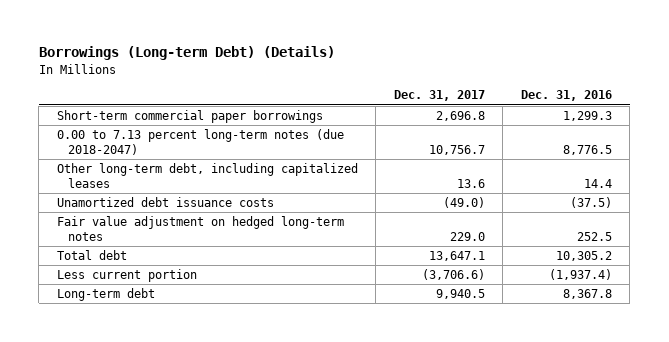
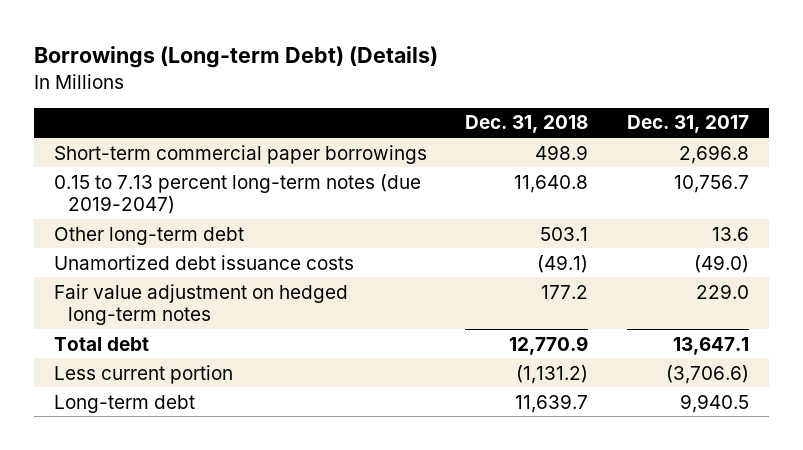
- | Dec. 31, 2017 | Dec. 31, 2016
+ | Dec. 31, 2018 | Dec. 31, 2017
- 0.00 to 7.13 percent long-term notes (due 2018-2047) | 10,756.7 | 8,776.5
- Other long-term debt, including capitalized leases | 13.6 | 14.4
+ 0.15 to 7.13 percent long-term notes (due 2019-2047) | 11,640.8 | 10,756.7
+ Other long-term debt | 503.1 | 13.6

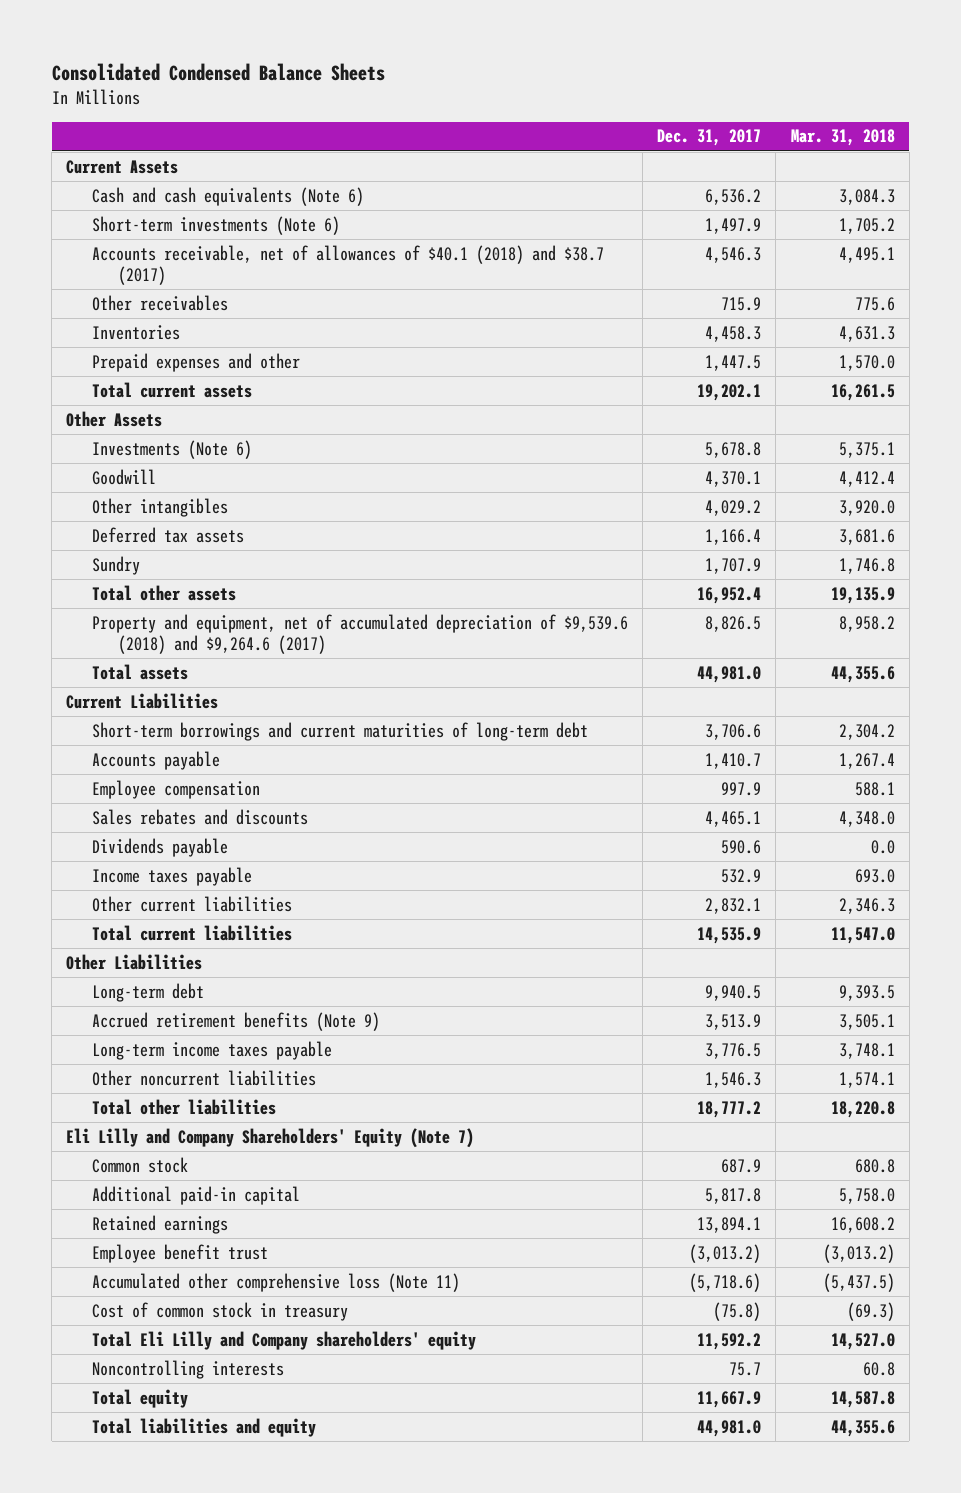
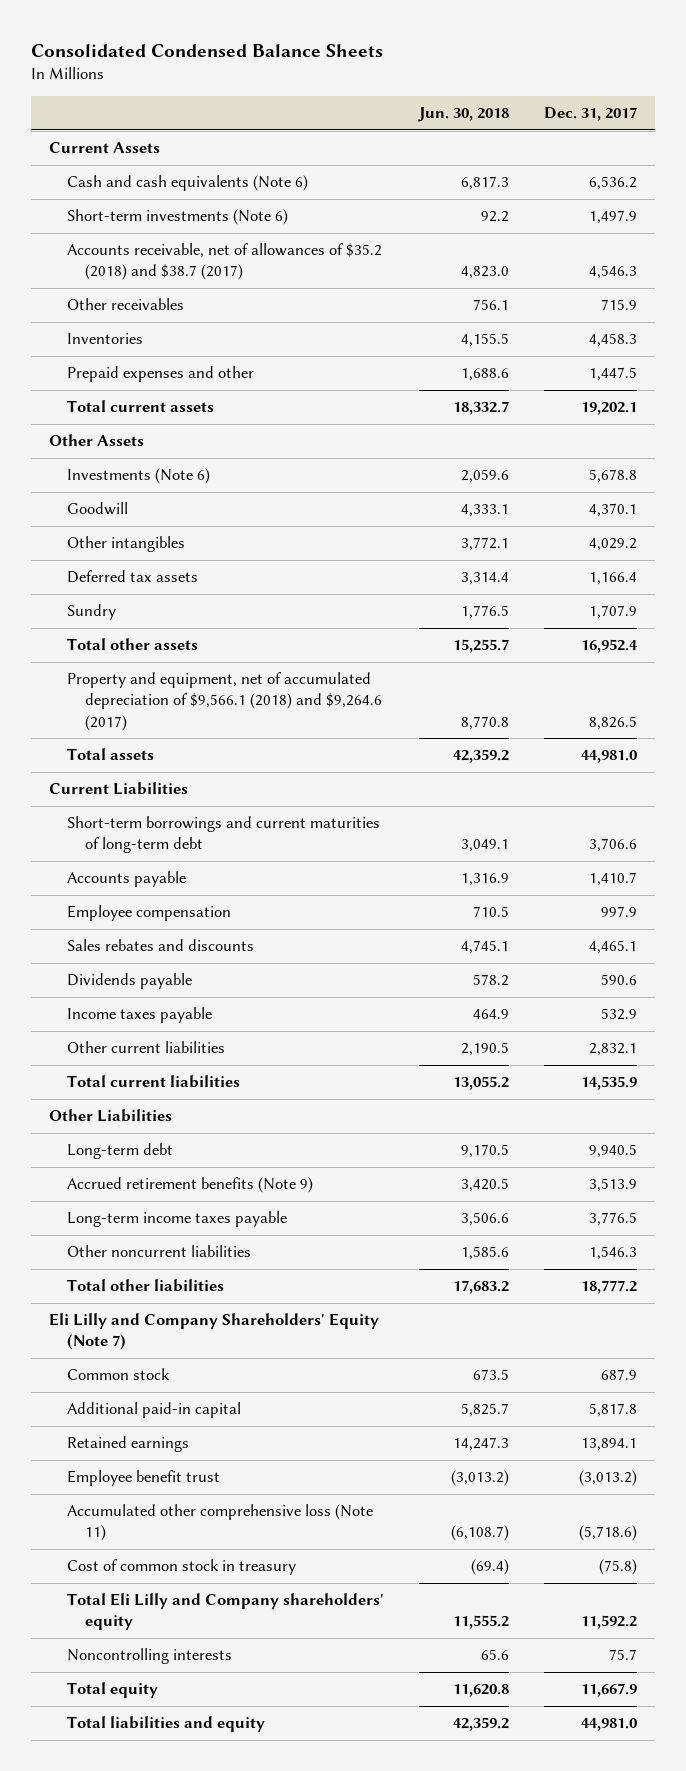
- | Dec. 31, 2017 | Mar. 31, 2018
+ | Jun. 30, 2018 | Dec. 31, 2017
- Accounts receivable, net of allowances of $40.1 (2018) and $38.7 (2017) | 4,546.3 | 4,495.1
+ Accounts receivable, net of allowances of $35.2 (2018) and $38.7 (2017) | 4,823.0 | 4,546.3
- Property and equipment, net of accumulated depreciation of $9,539.6 (2018) and $9,264.6 (2017) | 8,826.5 | 8,958.2
+ Property and equipment, net of accumulated depreciation of $9,566.1 (2018) and $9,264.6 (2017) | 8,770.8 | 8,826.5

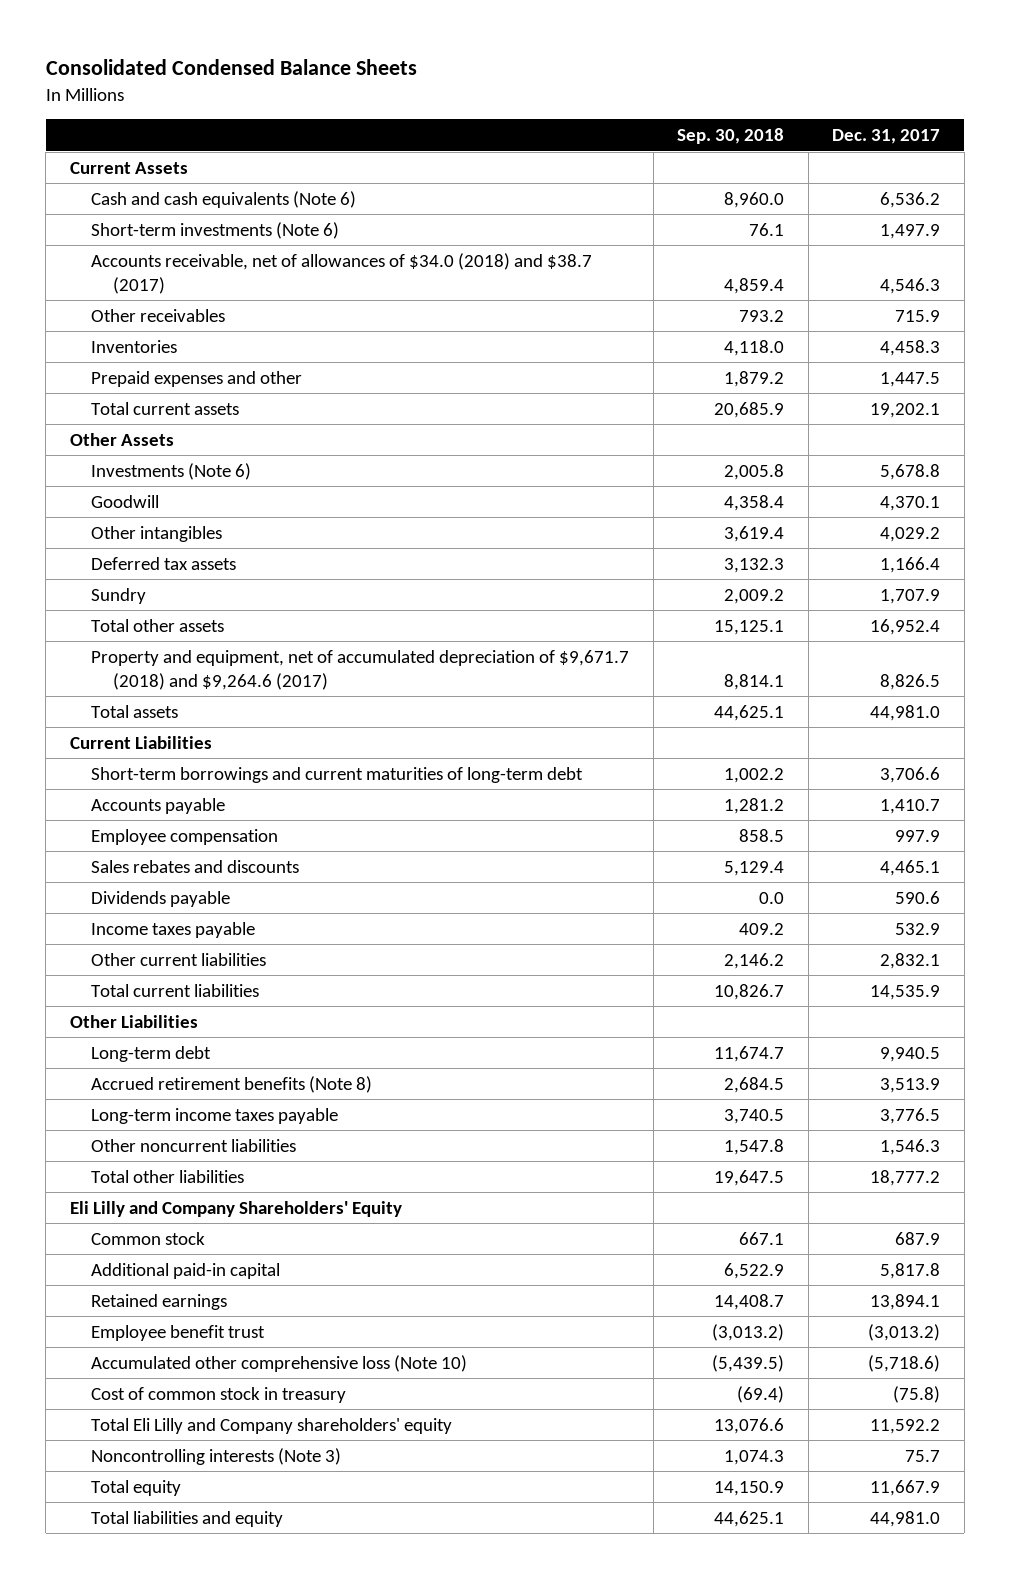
- | Jun. 30, 2018 | Dec. 31, 2017
+ | Sep. 30, 2018 | Dec. 31, 2017
- Accounts receivable, net of allowances of $35.2 (2018) and $38.7 (2017) | 4,823.0 | 4,546.3
+ Accounts receivable, net of allowances of $34.0 (2018) and $38.7 (2017) | 4,859.4 | 4,546.3
- Property and equipment, net of accumulated depreciation of $9,566.1 (2018) and $9,264.6 (2017) | 8,770.8 | 8,826.5
+ Property and equipment, net of accumulated depreciation of $9,671.7 (2018) and $9,264.6 (2017) | 8,814.1 | 8,826.5
- Accrued retirement benefits (Note 9) | 3,420.5 | 3,513.9
+ Accrued retirement benefits (Note 8) | 2,684.5 | 3,513.9
- Eli Lilly and Company Shareholders' Equity (Note 7)
+ Eli Lilly and Company Shareholders' Equity
- Accumulated other comprehensive loss (Note 11) | (6,108.7) | (5,718.6)
+ Accumulated other comprehensive loss (Note 10) | (5,439.5) | (5,718.6)
- Noncontrolling interests | 65.6 | 75.7
+ Noncontrolling interests (Note 3) | 1,074.3 | 75.7

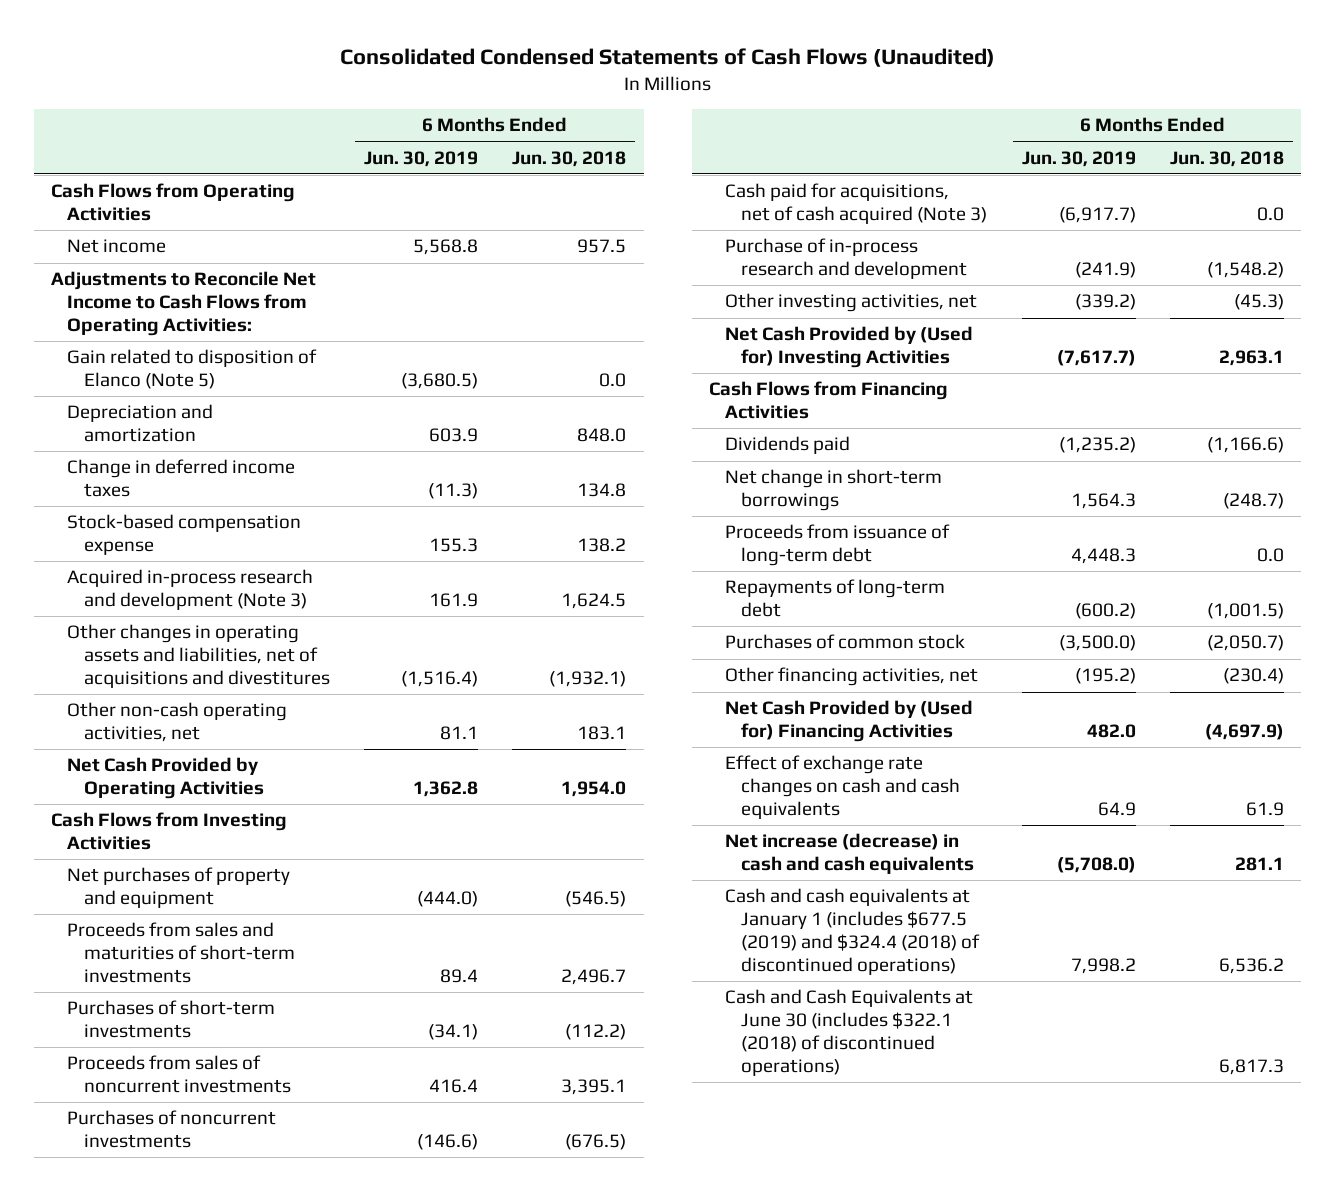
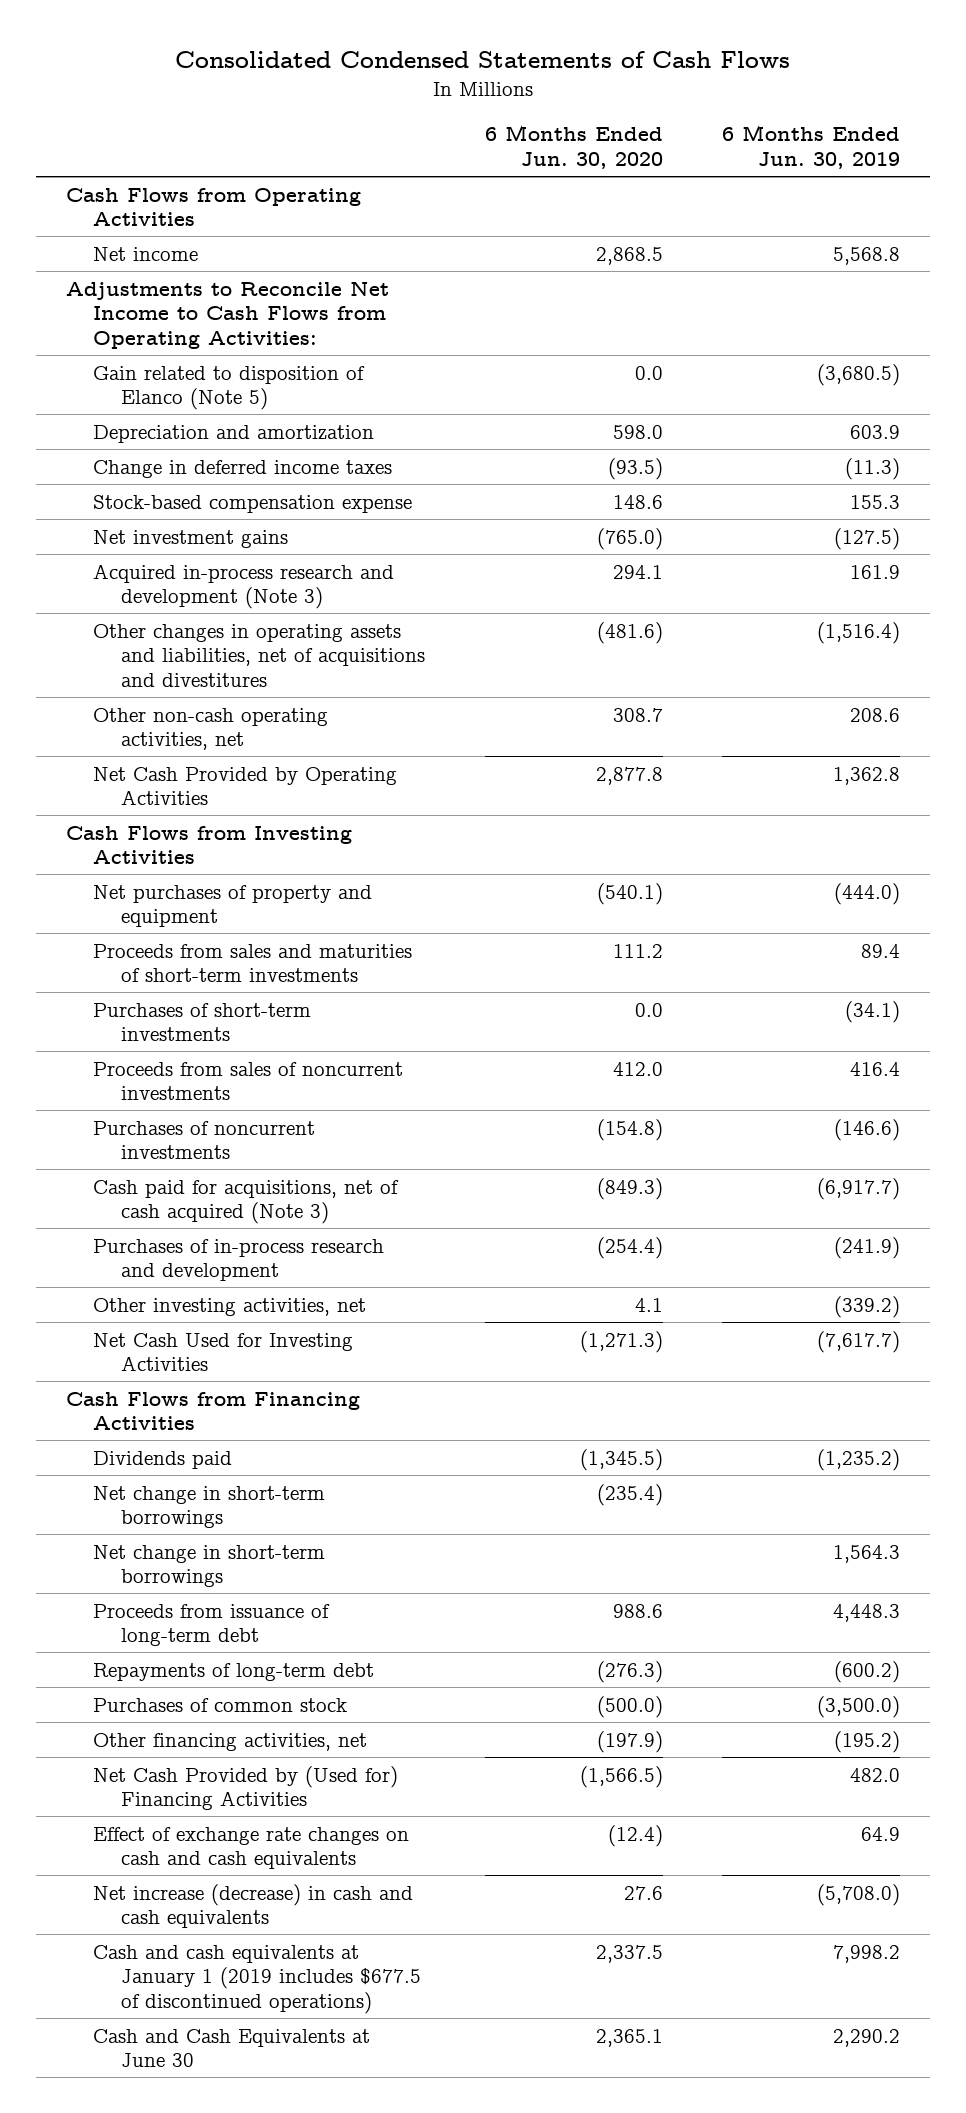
- Consolidated Condensed Statements of Cash Flows (Unaudited)
+ Consolidated Condensed Statements of Cash Flows
- | 6 Months Ended Jun. 30, 2019 | 6 Months Ended Jun. 30, 2018
+ | 6 Months Ended Jun. 30, 2020 | 6 Months Ended Jun. 30, 2019
+ Net investment gains | (765.0) | (127.5)
- Other non-cash operating activities, net | 81.1 | 183.1
+ Other non-cash operating activities, net | 308.7 | 208.6
- Purchase of in-process research and development | (241.9) | (1,548.2)
+ Purchases of in-process research and development | (254.4) | (241.9)
- Net Cash Provided by (Used for) Investing Activities | (7,617.7) | 2,963.1
+ Net Cash Used for Investing Activities | (1,271.3) | (7,617.7)
+ Net change in short-term borrowings | (235.4) |
- Cash and cash equivalents at January 1 (includes $677.5 (2019) and $324.4 (2018) of discontinued operations) | 7,998.2 | 6,536.2
- Cash and Cash Equivalents at June 30 (includes $322.1 (2018) of discontinued operations) | | 6,817.3
+ Cash and cash equivalents at January 1 (2019 includes $677.5 of discontinued operations) | 2,337.5 | 7,998.2
+ Cash and Cash Equivalents at June 30 | 2,365.1 | 2,290.2

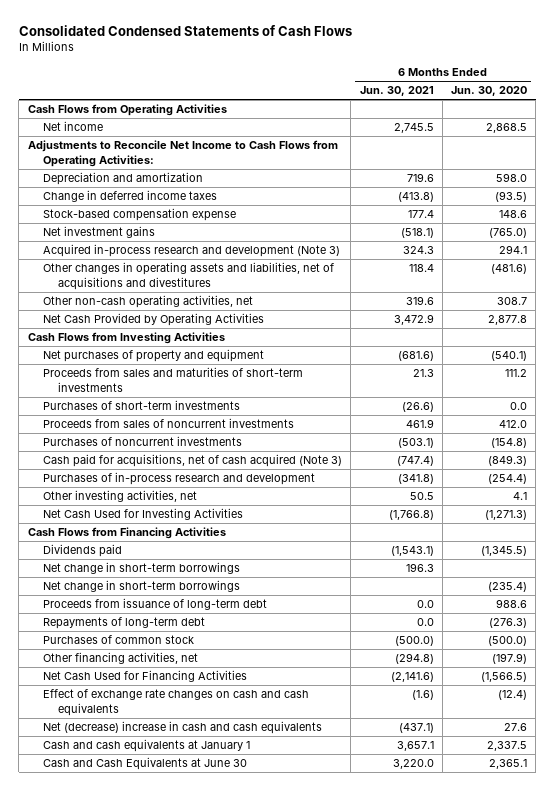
- | 6 Months Ended Jun. 30, 2020 | 6 Months Ended Jun. 30, 2019
+ | 6 Months Ended Jun. 30, 2021 | 6 Months Ended Jun. 30, 2020
- Gain related to disposition of Elanco (Note 5) | 0.0 | (3,680.5)
moved down: Net change in short-term borrowings | | (235.4)
- Net Cash Provided by (Used for) Financing Activities | (1,566.5) | 482.0
+ Net Cash Used for Financing Activities | (2,141.6) | (1,566.5)
- Net increase (decrease) in cash and cash equivalents | 27.6 | (5,708.0)
- Cash and cash equivalents at January 1 (2019 includes $677.5 of discontinued operations) | 2,337.5 | 7,998.2
+ Net (decrease) increase in cash and cash equivalents | (437.1) | 27.6
+ Cash and cash equivalents at January 1 | 3,657.1 | 2,337.5

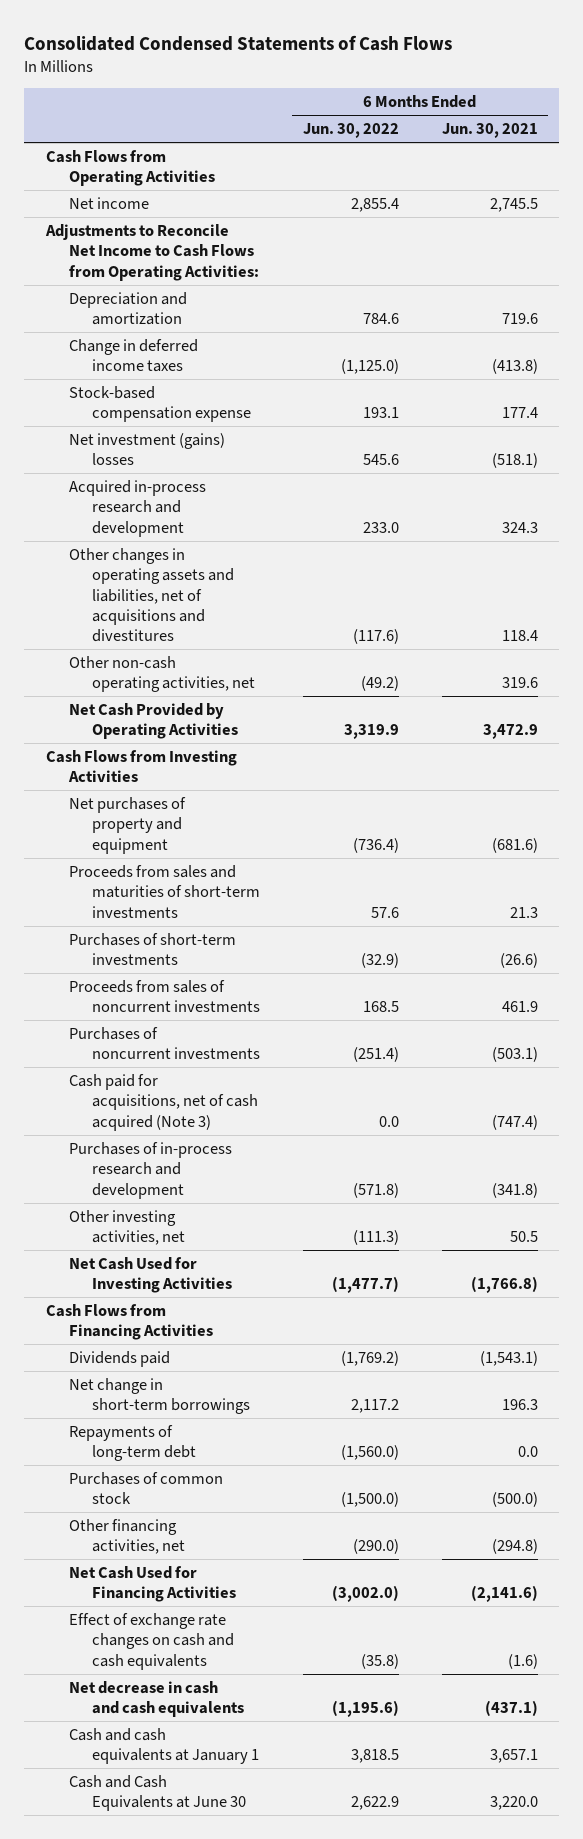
- | 6 Months Ended Jun. 30, 2021 | 6 Months Ended Jun. 30, 2020
+ | 6 Months Ended Jun. 30, 2022 | 6 Months Ended Jun. 30, 2021
- Net investment gains | (518.1) | (765.0)
- Acquired in-process research and development (Note 3) | 324.3 | 294.1
+ Net investment (gains) losses | 545.6 | (518.1)
+ Acquired in-process research and development | 233.0 | 324.3
- Net change in short-term borrowings | | (235.4)
- Proceeds from issuance of long-term debt | 0.0 | 988.6
- Net (decrease) increase in cash and cash equivalents | (437.1) | 27.6
+ Net decrease in cash and cash equivalents | (1,195.6) | (437.1)

